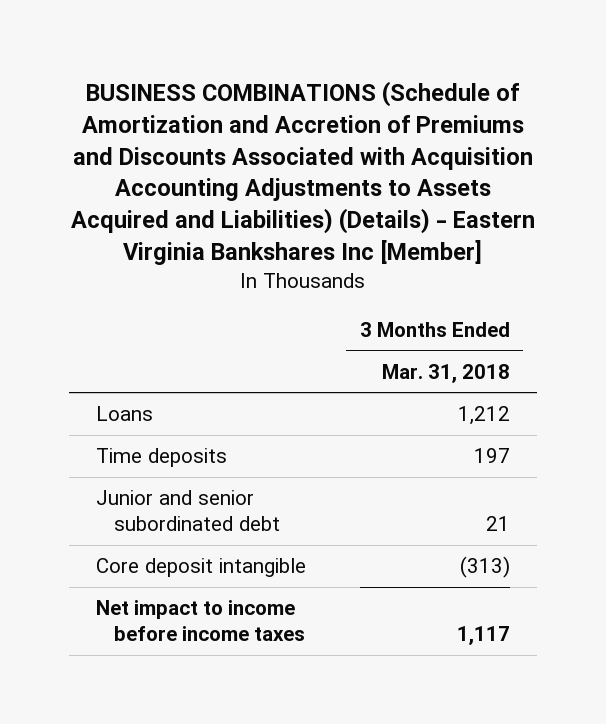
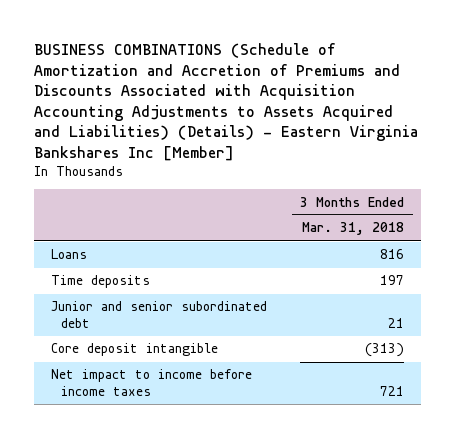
- Loans | 1,212
+ Loans | 816
- Net impact to income before income taxes | 1,117
+ Net impact to income before income taxes | 721

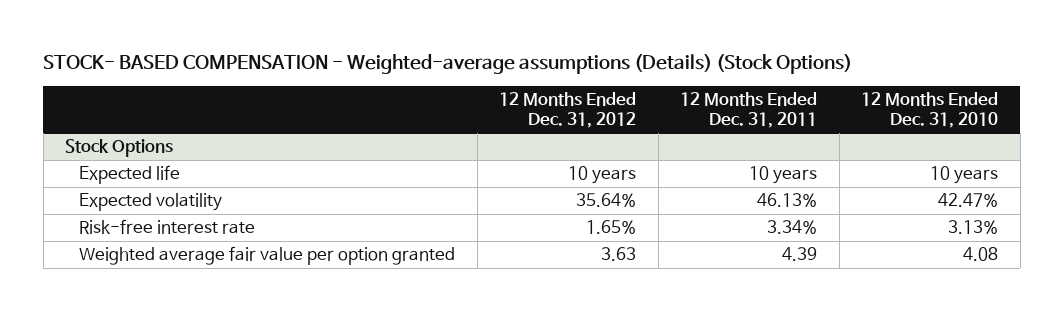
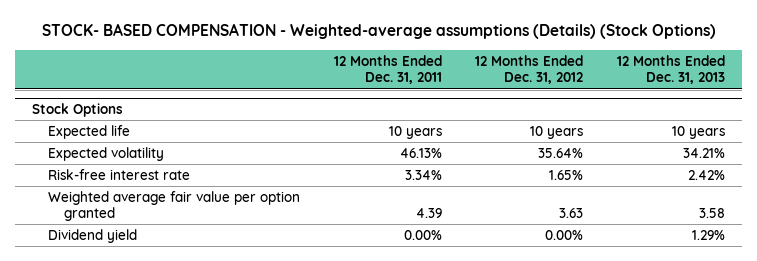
- | 12 Months Ended Dec. 31, 2012 | 12 Months Ended Dec. 31, 2011 | 12 Months Ended Dec. 31, 2010
+ | 12 Months Ended Dec. 31, 2011 | 12 Months Ended Dec. 31, 2012 | 12 Months Ended Dec. 31, 2013
@ Stock Options
+ Dividend yield | 0.00% | 0.00% | 1.29%

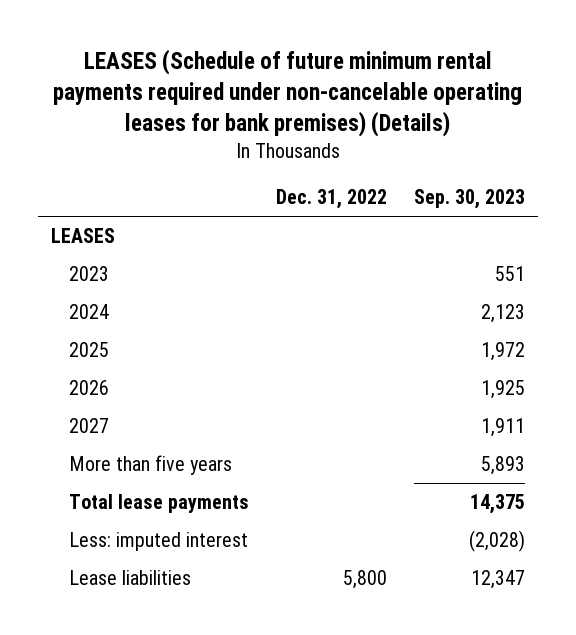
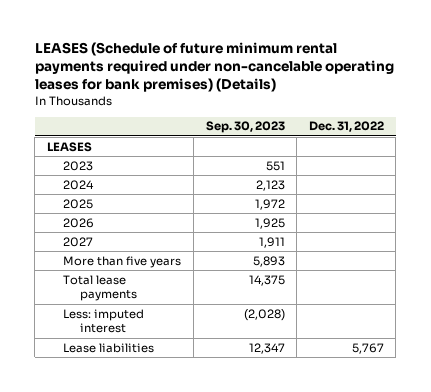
- | Dec. 31, 2022 | Sep. 30, 2023
+ | Sep. 30, 2023 | Dec. 31, 2022
- Lease liabilities | 5,800 | 12,347
+ Lease liabilities | 12,347 | 5,767

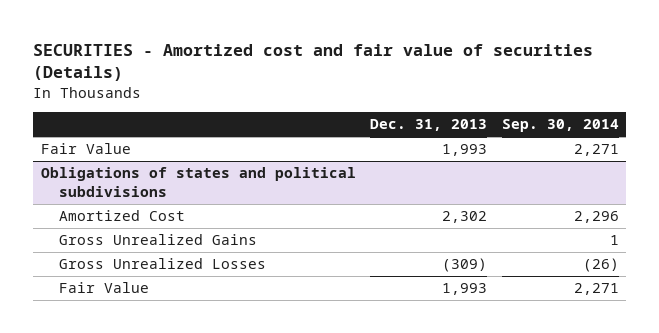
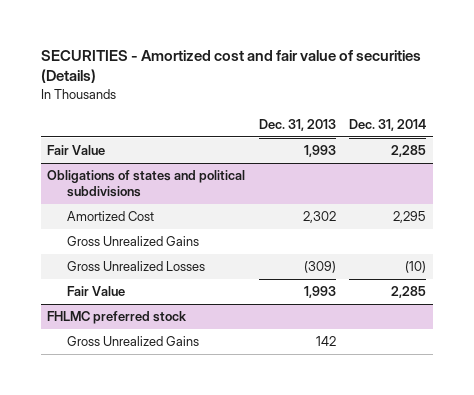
- | Dec. 31, 2013 | Sep. 30, 2014
+ | Dec. 31, 2013 | Dec. 31, 2014
+ FHLMC preferred stock
+ Gross Unrealized Gains | 142 |

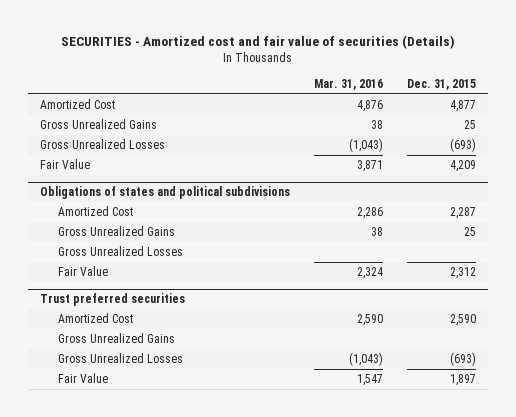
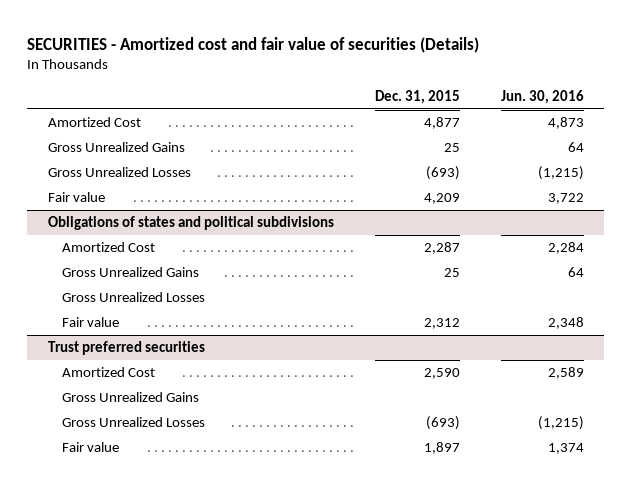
- | Mar. 31, 2016 | Dec. 31, 2015
+ | Dec. 31, 2015 | Jun. 30, 2016
- Fair Value | 3,871 | 4,209
+ Fair value | 4,209 | 3,722
@ Obligations of states and political subdivisions
- Fair Value | 2,324 | 2,312
+ Fair value | 2,312 | 2,348
@ Trust preferred securities
- Fair Value | 1,547 | 1,897
+ Fair value | 1,897 | 1,374

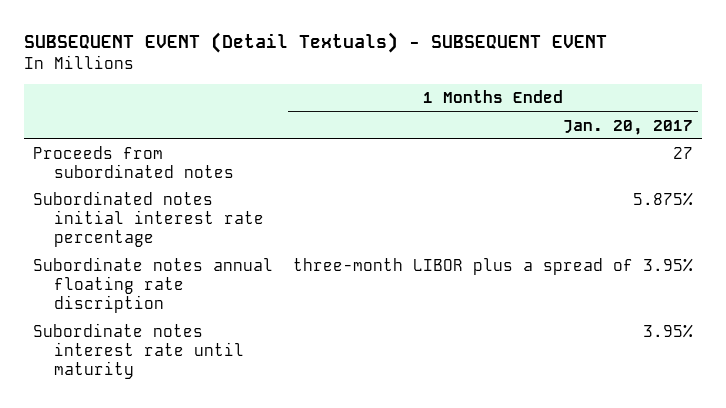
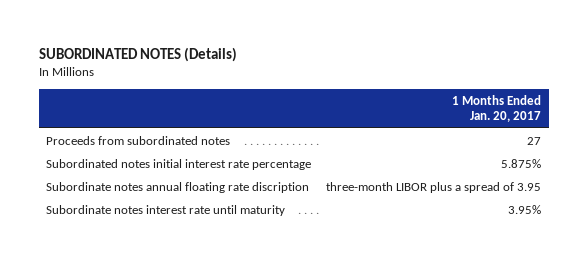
- SUBSEQUENT EVENT (Detail Textuals) - SUBSEQUENT EVENT
+ SUBORDINATED NOTES (Details)
- Subordinate notes annual floating rate discription | three-month LIBOR plus a spread of 3.95%
+ Subordinate notes annual floating rate discription | three-month LIBOR plus a spread of 3.95

